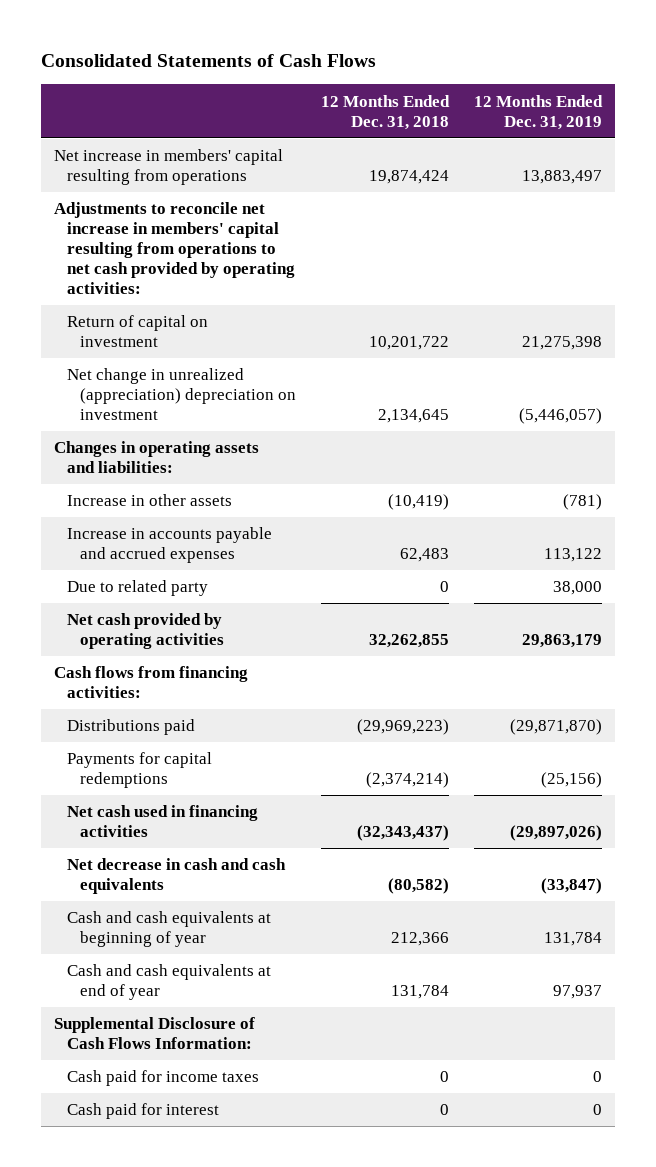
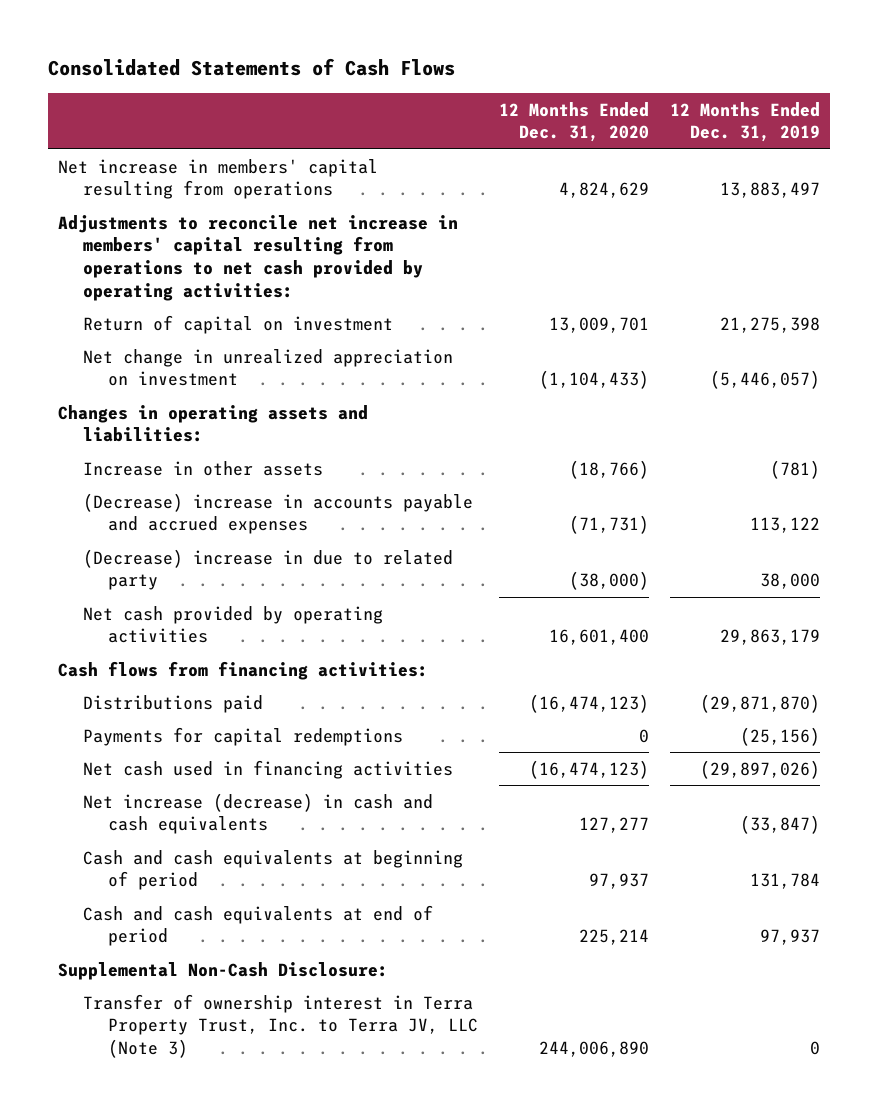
- | 12 Months Ended Dec. 31, 2018 | 12 Months Ended Dec. 31, 2019
+ | 12 Months Ended Dec. 31, 2020 | 12 Months Ended Dec. 31, 2019
- Net change in unrealized (appreciation) depreciation on investment | 2,134,645 | (5,446,057)
+ Net change in unrealized appreciation on investment | (1,104,433) | (5,446,057)
- Increase in accounts payable and accrued expenses | 62,483 | 113,122
- Due to related party | 0 | 38,000
+ (Decrease) increase in accounts payable and accrued expenses | (71,731) | 113,122
+ (Decrease) increase in due to related party | (38,000) | 38,000
- Net decrease in cash and cash equivalents | (80,582) | (33,847)
- Cash and cash equivalents at beginning of year | 212,366 | 131,784
- Cash and cash equivalents at end of year | 131,784 | 97,937
- Supplemental Disclosure of Cash Flows Information:
- Cash paid for income taxes | 0 | 0
- Cash paid for interest | 0 | 0
+ Net increase (decrease) in cash and cash equivalents | 127,277 | (33,847)
+ Cash and cash equivalents at beginning of period | 97,937 | 131,784
+ Cash and cash equivalents at end of period | 225,214 | 97,937
+ Supplemental Non-Cash Disclosure:
+ Transfer of ownership interest in Terra Property Trust, Inc. to Terra JV, LLC (Note 3) | 244,006,890 | 0

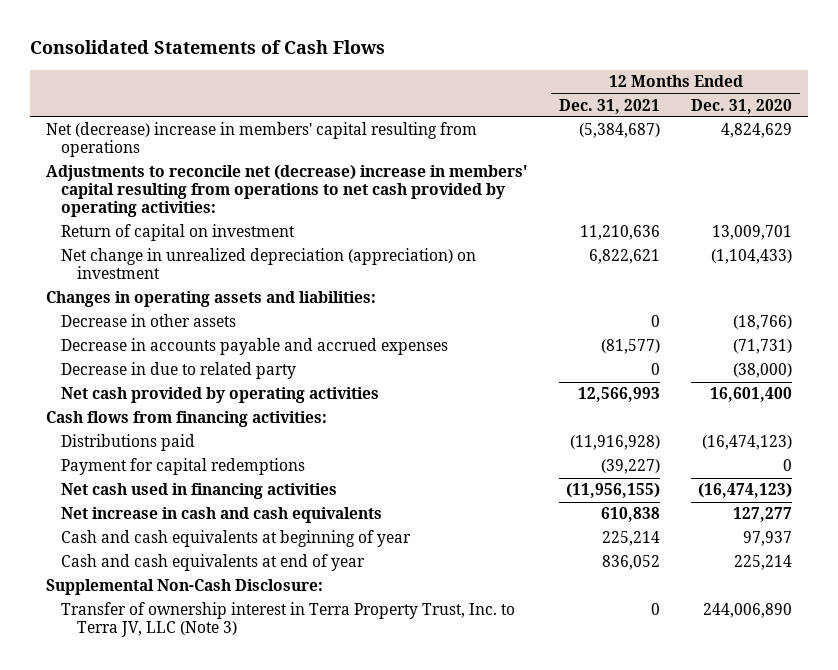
- | 12 Months Ended Dec. 31, 2020 | 12 Months Ended Dec. 31, 2019
+ | 12 Months Ended Dec. 31, 2021 | 12 Months Ended Dec. 31, 2020
- Net increase in members' capital resulting from operations | 4,824,629 | 13,883,497
- Adjustments to reconcile net increase in members' capital resulting from operations to net cash provided by operating activities:
+ Net (decrease) increase in members' capital resulting from operations | (5,384,687) | 4,824,629
+ Adjustments to reconcile net (decrease) increase in members' capital resulting from operations to net cash provided by operating activities:
- Net change in unrealized appreciation on investment | (1,104,433) | (5,446,057)
+ Net change in unrealized depreciation (appreciation) on investment | 6,822,621 | (1,104,433)
- Increase in other assets | (18,766) | (781)
- (Decrease) increase in accounts payable and accrued expenses | (71,731) | 113,122
- (Decrease) increase in due to related party | (38,000) | 38,000
+ Decrease in other assets | 0 | (18,766)
+ Decrease in accounts payable and accrued expenses | (81,577) | (71,731)
+ Decrease in due to related party | 0 | (38,000)
- Payments for capital redemptions | 0 | (25,156)
+ Payment for capital redemptions | (39,227) | 0
- Net increase (decrease) in cash and cash equivalents | 127,277 | (33,847)
- Cash and cash equivalents at beginning of period | 97,937 | 131,784
- Cash and cash equivalents at end of period | 225,214 | 97,937
+ Net increase in cash and cash equivalents | 610,838 | 127,277
+ Cash and cash equivalents at beginning of year | 225,214 | 97,937
+ Cash and cash equivalents at end of year | 836,052 | 225,214

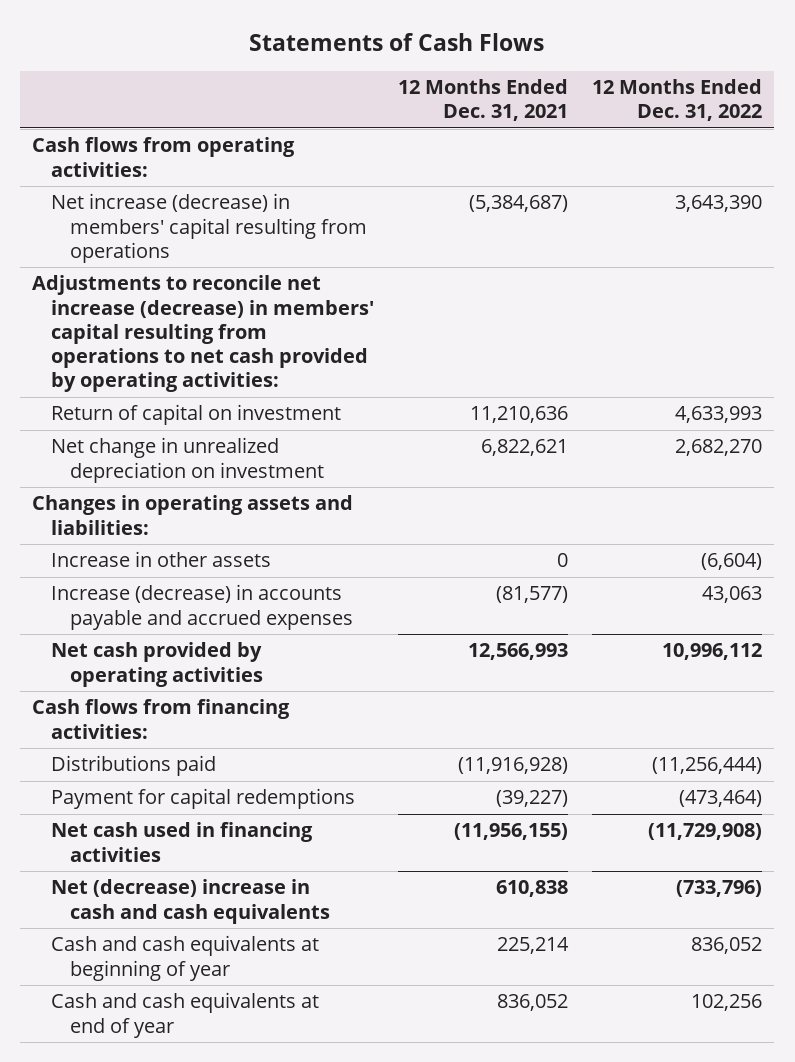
- Consolidated Statements of Cash Flows
+ Statements of Cash Flows
- | 12 Months Ended Dec. 31, 2021 | 12 Months Ended Dec. 31, 2020
+ | 12 Months Ended Dec. 31, 2021 | 12 Months Ended Dec. 31, 2022
- Net (decrease) increase in members' capital resulting from operations | (5,384,687) | 4,824,629
- Adjustments to reconcile net (decrease) increase in members' capital resulting from operations to net cash provided by operating activities:
+ Cash flows from operating activities:
+ Net increase (decrease) in members' capital resulting from operations | (5,384,687) | 3,643,390
+ Adjustments to reconcile net increase (decrease) in members' capital resulting from operations to net cash provided by operating activities:
- Net change in unrealized depreciation (appreciation) on investment | 6,822,621 | (1,104,433)
+ Net change in unrealized depreciation on investment | 6,822,621 | 2,682,270
- Decrease in other assets | 0 | (18,766)
- Decrease in accounts payable and accrued expenses | (81,577) | (71,731)
- Decrease in due to related party | 0 | (38,000)
+ Increase in other assets | 0 | (6,604)
+ Increase (decrease) in accounts payable and accrued expenses | (81,577) | 43,063
- Net increase in cash and cash equivalents | 610,838 | 127,277
+ Net (decrease) increase in cash and cash equivalents | 610,838 | (733,796)
- Supplemental Non-Cash Disclosure:
- Transfer of ownership interest in Terra Property Trust, Inc. to Terra JV, LLC (Note 3) | 0 | 244,006,890

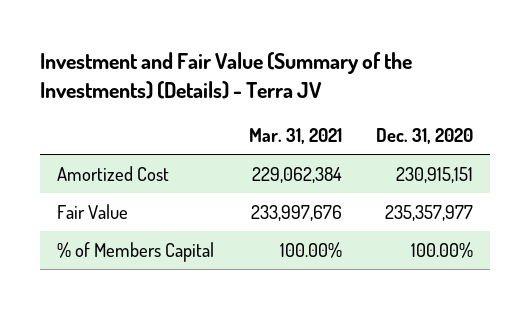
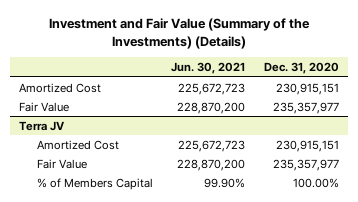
- Investment and Fair Value (Summary of the Investments) (Details) - Terra JV
+ Investment and Fair Value (Summary of the Investments) (Details)
- | Mar. 31, 2021 | Dec. 31, 2020
+ | Jun. 30, 2021 | Dec. 31, 2020
+ Terra JV
+ Amortized Cost | 225,672,723 | 230,915,151
+ Fair Value | 228,870,200 | 235,357,977

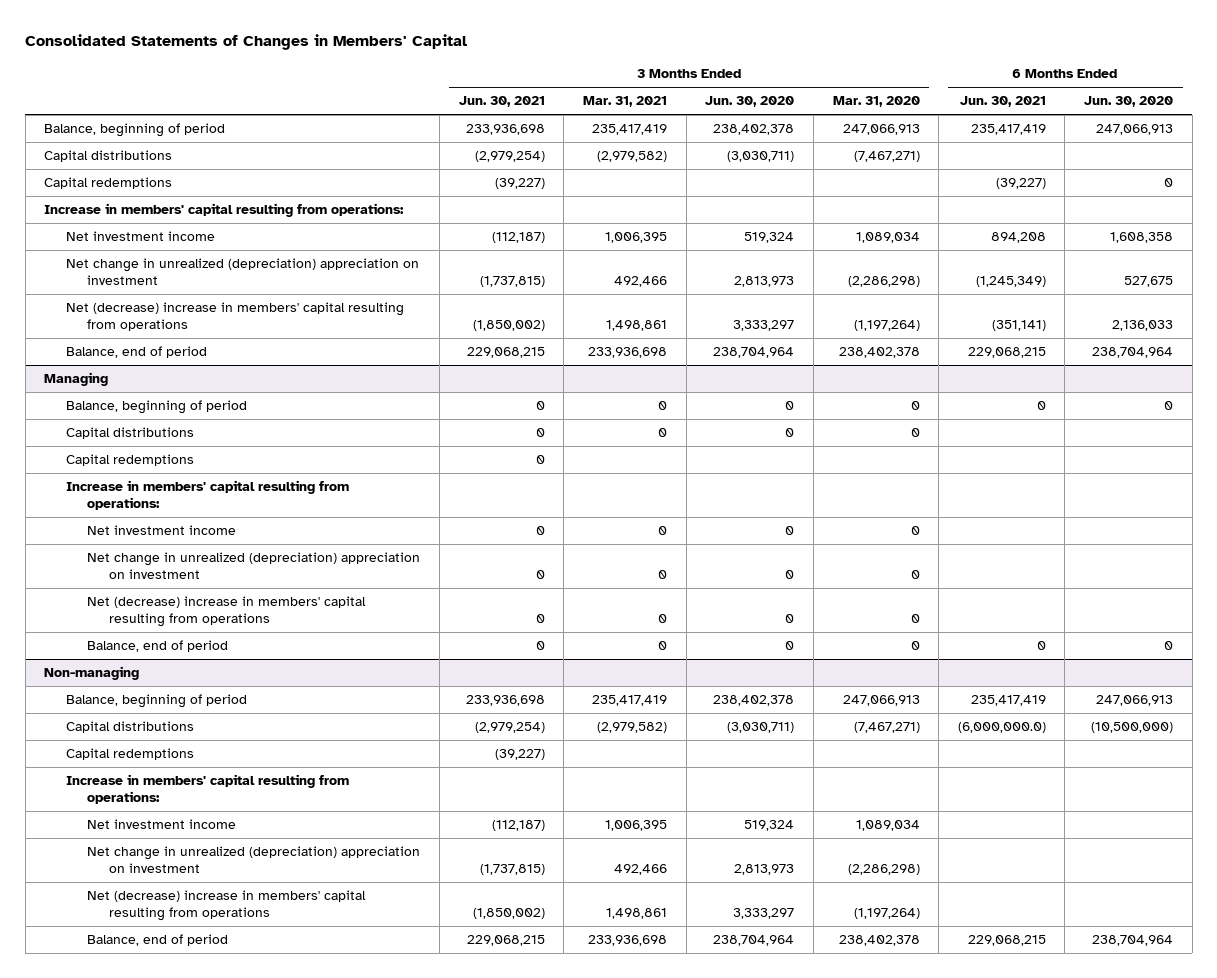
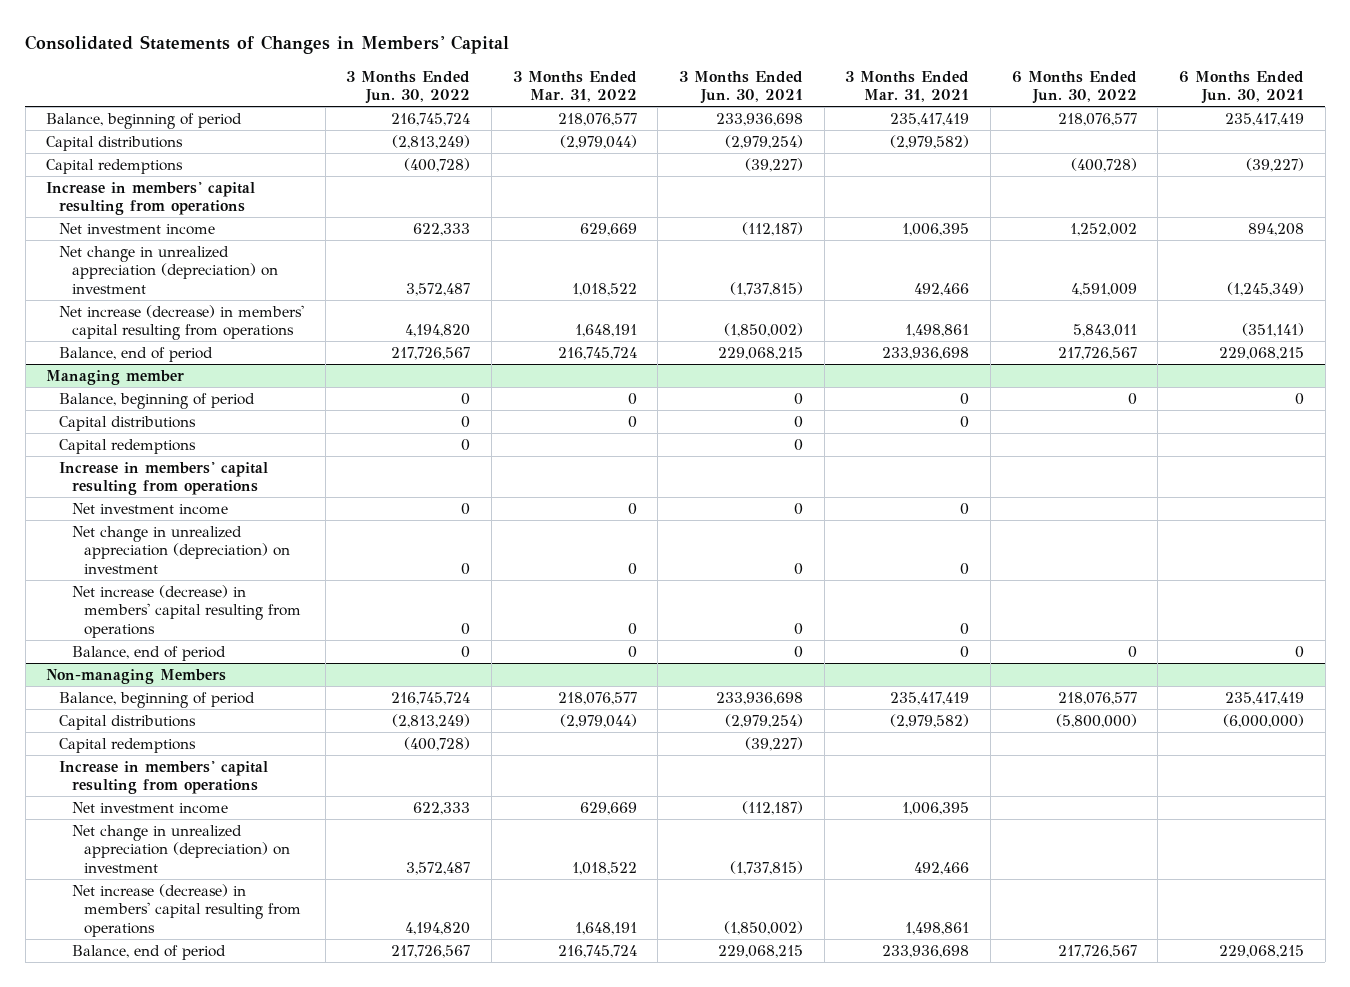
- | 3 Months Ended Jun. 30, 2021 | 3 Months Ended Mar. 31, 2021 | 3 Months Ended Jun. 30, 2020 | 3 Months Ended Mar. 31, 2020 | 6 Months Ended Jun. 30, 2021 | 6 Months Ended Jun. 30, 2020
+ | 3 Months Ended Jun. 30, 2022 | 3 Months Ended Mar. 31, 2022 | 3 Months Ended Jun. 30, 2021 | 3 Months Ended Mar. 31, 2021 | 6 Months Ended Jun. 30, 2022 | 6 Months Ended Jun. 30, 2021
- Increase in members' capital resulting from operations:
+ Increase in members' capital resulting from operations
- Net change in unrealized (depreciation) appreciation on investment | (1,737,815) | 492,466 | 2,813,973 | (2,286,298) | (1,245,349) | 527,675
- Net (decrease) increase in members' capital resulting from operations | (1,850,002) | 1,498,861 | 3,333,297 | (1,197,264) | (351,141) | 2,136,033
+ Net change in unrealized appreciation (depreciation) on investment | 3,572,487 | 1,018,522 | (1,737,815) | 492,466 | 4,591,009 | (1,245,349)
+ Net increase (decrease) in members' capital resulting from operations | 4,194,820 | 1,648,191 | (1,850,002) | 1,498,861 | 5,843,011 | (351,141)
- Managing
+ Managing member
- Increase in members' capital resulting from operations:
+ Increase in members' capital resulting from operations
- Net change in unrealized (depreciation) appreciation on investment | 0 | 0 | 0 | 0 | |
- Net (decrease) increase in members' capital resulting from operations | 0 | 0 | 0 | 0 | |
+ Net change in unrealized appreciation (depreciation) on investment | 0 | 0 | 0 | 0 | |
+ Net increase (decrease) in members' capital resulting from operations | 0 | 0 | 0 | 0 | |
- Non-managing
+ Non-managing Members
- Capital distributions | (2,979,254) | (2,979,582) | (3,030,711) | (7,467,271) | (6,000,000.0) | (10,500,000)
+ Capital distributions | (2,813,249) | (2,979,044) | (2,979,254) | (2,979,582) | (5,800,000) | (6,000,000)
- Increase in members' capital resulting from operations:
+ Increase in members' capital resulting from operations
- Net change in unrealized (depreciation) appreciation on investment | (1,737,815) | 492,466 | 2,813,973 | (2,286,298) | |
- Net (decrease) increase in members' capital resulting from operations | (1,850,002) | 1,498,861 | 3,333,297 | (1,197,264) | |
+ Net change in unrealized appreciation (depreciation) on investment | 3,572,487 | 1,018,522 | (1,737,815) | 492,466 | |
+ Net increase (decrease) in members' capital resulting from operations | 4,194,820 | 1,648,191 | (1,850,002) | 1,498,861 | |

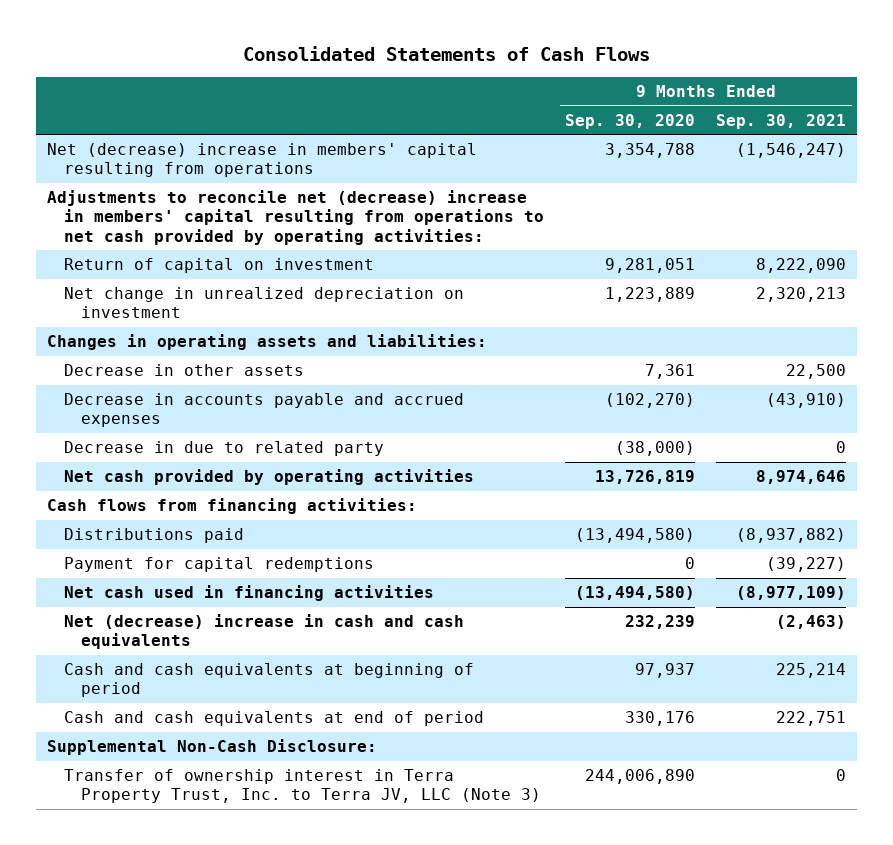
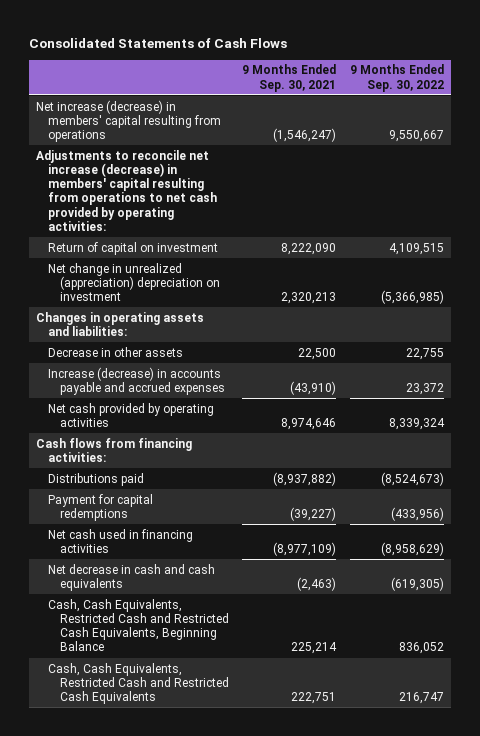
- | 9 Months Ended Sep. 30, 2020 | 9 Months Ended Sep. 30, 2021
+ | 9 Months Ended Sep. 30, 2021 | 9 Months Ended Sep. 30, 2022
- Net (decrease) increase in members' capital resulting from operations | 3,354,788 | (1,546,247)
- Adjustments to reconcile net (decrease) increase in members' capital resulting from operations to net cash provided by operating activities:
+ Net increase (decrease) in members' capital resulting from operations | (1,546,247) | 9,550,667
+ Adjustments to reconcile net increase (decrease) in members' capital resulting from operations to net cash provided by operating activities:
- Net change in unrealized depreciation on investment | 1,223,889 | 2,320,213
+ Net change in unrealized (appreciation) depreciation on investment | 2,320,213 | (5,366,985)
- Decrease in accounts payable and accrued expenses | (102,270) | (43,910)
- Decrease in due to related party | (38,000) | 0
+ Increase (decrease) in accounts payable and accrued expenses | (43,910) | 23,372
- Net (decrease) increase in cash and cash equivalents | 232,239 | (2,463)
- Cash and cash equivalents at beginning of period | 97,937 | 225,214
- Cash and cash equivalents at end of period | 330,176 | 222,751
- Supplemental Non-Cash Disclosure:
- Transfer of ownership interest in Terra Property Trust, Inc. to Terra JV, LLC (Note 3) | 244,006,890 | 0
+ Net decrease in cash and cash equivalents | (2,463) | (619,305)
+ Cash, Cash Equivalents, Restricted Cash and Restricted Cash Equivalents, Beginning Balance | 225,214 | 836,052
+ Cash, Cash Equivalents, Restricted Cash and Restricted Cash Equivalents | 222,751 | 216,747

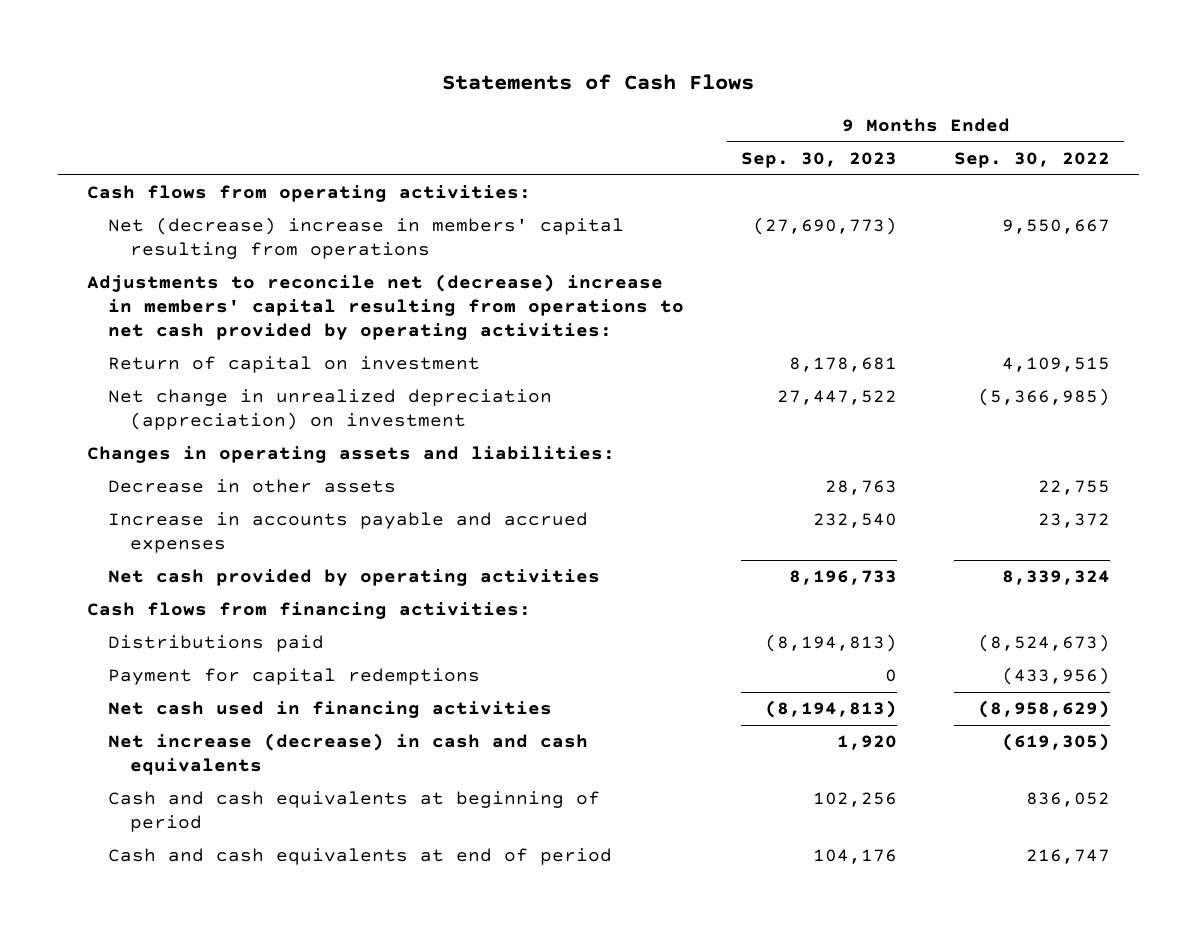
- Consolidated Statements of Cash Flows
+ Statements of Cash Flows
- | 9 Months Ended Sep. 30, 2021 | 9 Months Ended Sep. 30, 2022
+ | 9 Months Ended Sep. 30, 2023 | 9 Months Ended Sep. 30, 2022
- Net increase (decrease) in members' capital resulting from operations | (1,546,247) | 9,550,667
- Adjustments to reconcile net increase (decrease) in members' capital resulting from operations to net cash provided by operating activities:
+ Cash flows from operating activities:
+ Net (decrease) increase in members' capital resulting from operations | (27,690,773) | 9,550,667
+ Adjustments to reconcile net (decrease) increase in members' capital resulting from operations to net cash provided by operating activities:
- Net change in unrealized (appreciation) depreciation on investment | 2,320,213 | (5,366,985)
+ Net change in unrealized depreciation (appreciation) on investment | 27,447,522 | (5,366,985)
- Increase (decrease) in accounts payable and accrued expenses | (43,910) | 23,372
+ Increase in accounts payable and accrued expenses | 232,540 | 23,372
- Net decrease in cash and cash equivalents | (2,463) | (619,305)
- Cash, Cash Equivalents, Restricted Cash and Restricted Cash Equivalents, Beginning Balance | 225,214 | 836,052
- Cash, Cash Equivalents, Restricted Cash and Restricted Cash Equivalents | 222,751 | 216,747
+ Net increase (decrease) in cash and cash equivalents | 1,920 | (619,305)
+ Cash and cash equivalents at beginning of period | 102,256 | 836,052
+ Cash and cash equivalents at end of period | 104,176 | 216,747

